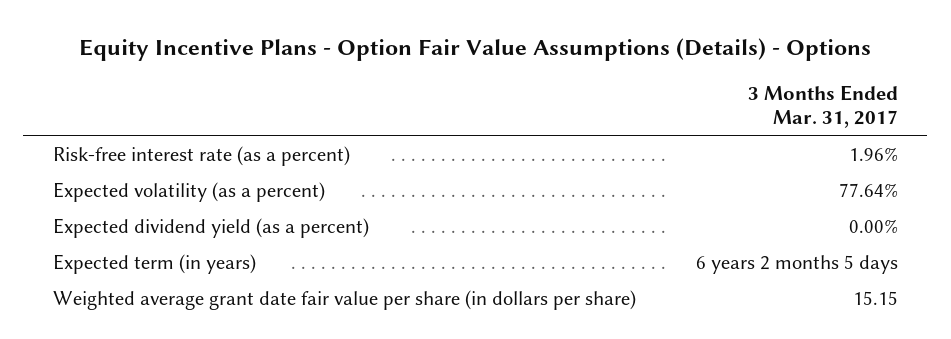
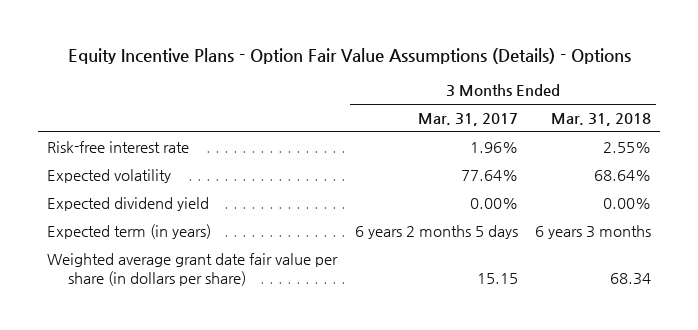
- | 3 Months Ended Mar. 31, 2017
+ | 3 Months Ended Mar. 31, 2017 | 3 Months Ended Mar. 31, 2018
- Risk-free interest rate (as a percent) | 1.96%
- Expected volatility (as a percent) | 77.64%
- Expected dividend yield (as a percent) | 0.00%
+ Risk-free interest rate | 1.96% | 2.55%
+ Expected volatility | 77.64% | 68.64%
+ Expected dividend yield | 0.00% | 0.00%

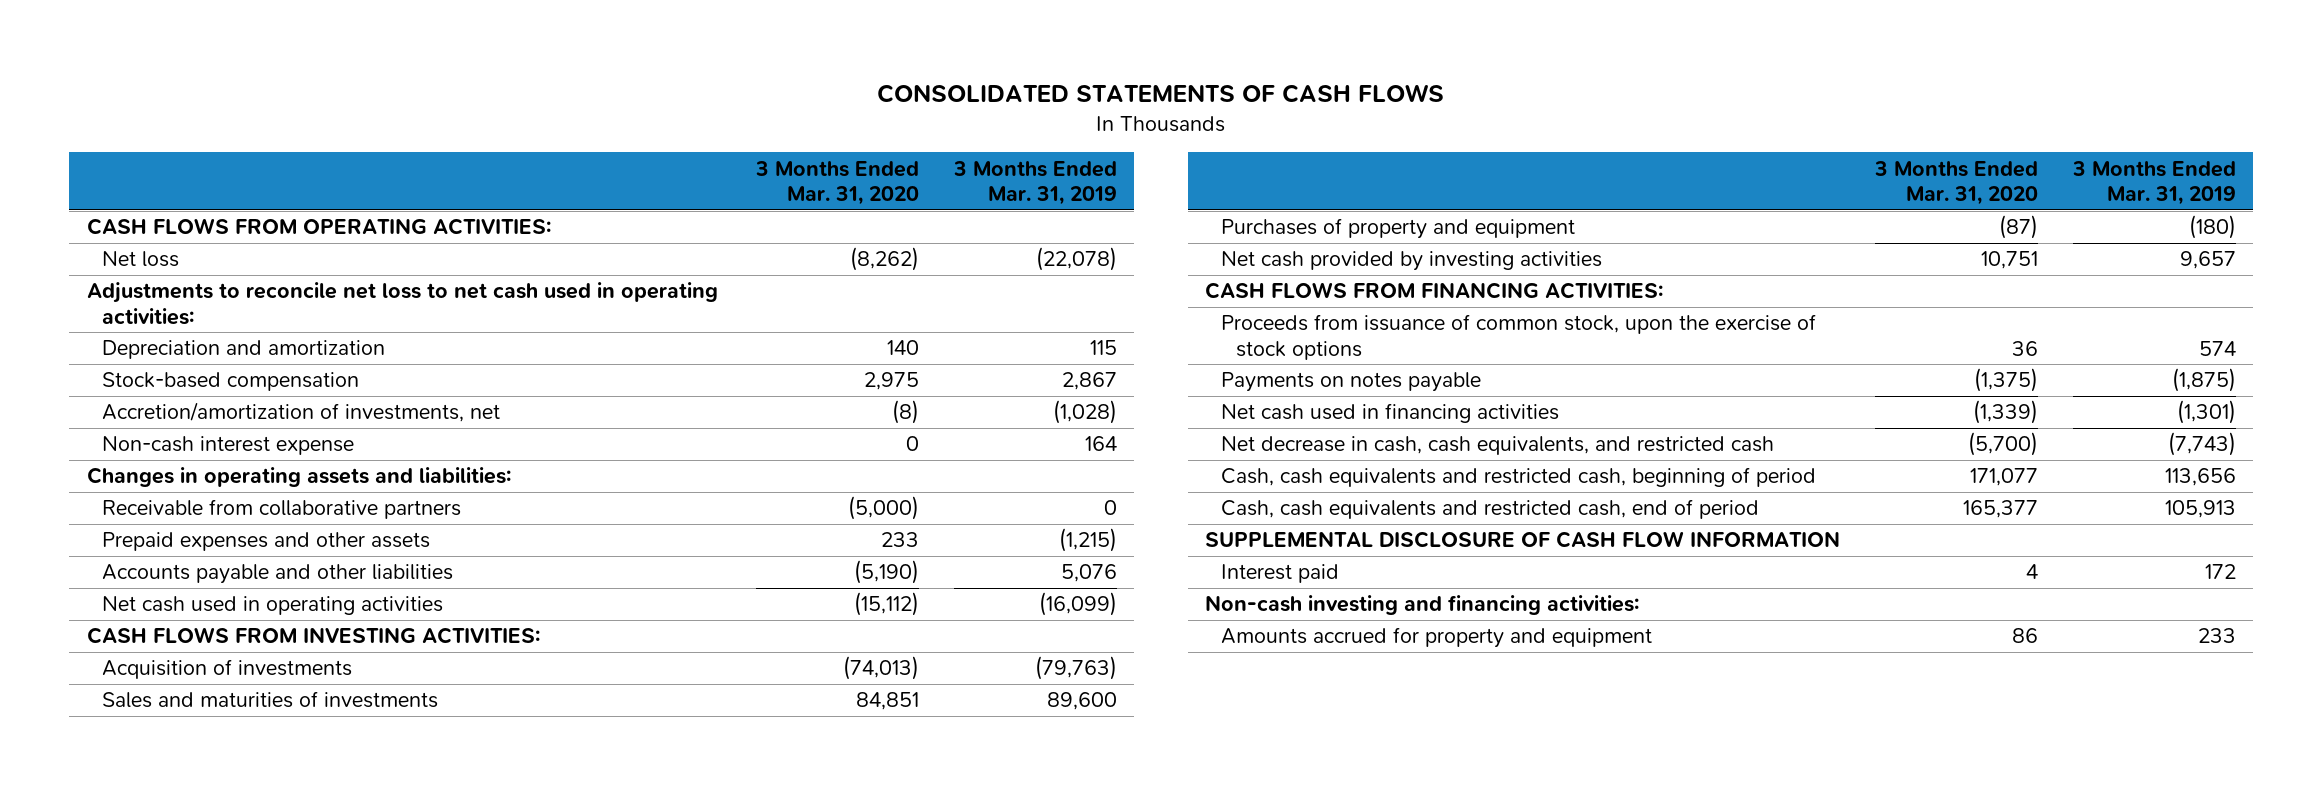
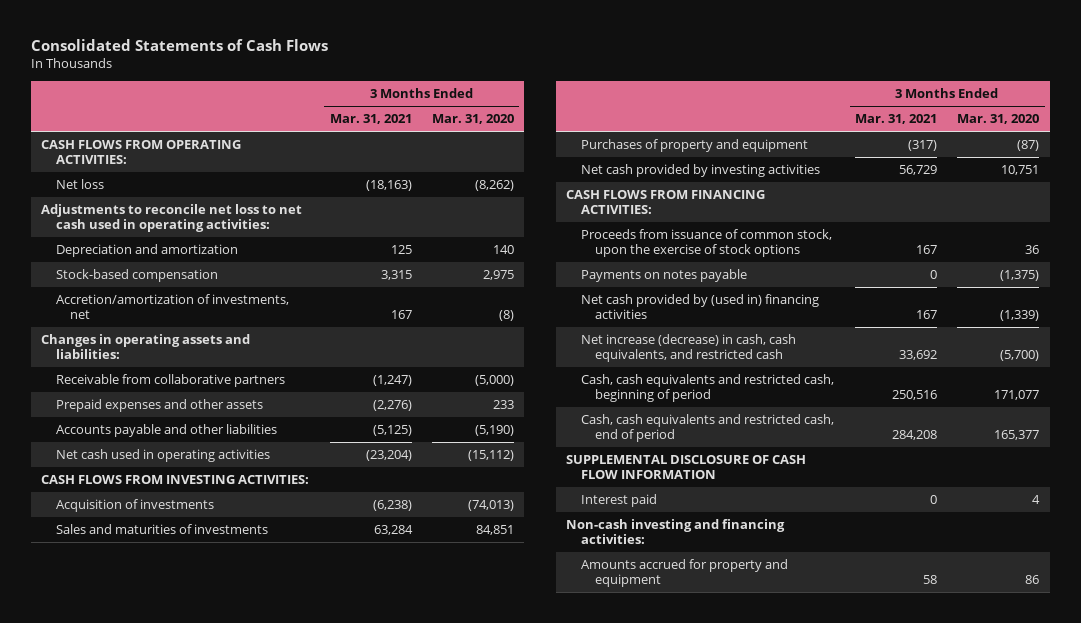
- CONSOLIDATED STATEMENTS OF CASH FLOWS
+ Consolidated Statements of Cash Flows
- | 3 Months Ended Mar. 31, 2020 | 3 Months Ended Mar. 31, 2019
+ | 3 Months Ended Mar. 31, 2021 | 3 Months Ended Mar. 31, 2020
- Non-cash interest expense | 0 | 164
- Net cash used in financing activities | (1,339) | (1,301)
- Net decrease in cash, cash equivalents, and restricted cash | (5,700) | (7,743)
+ Net cash provided by (used in) financing activities | 167 | (1,339)
+ Net increase (decrease) in cash, cash equivalents, and restricted cash | 33,692 | (5,700)

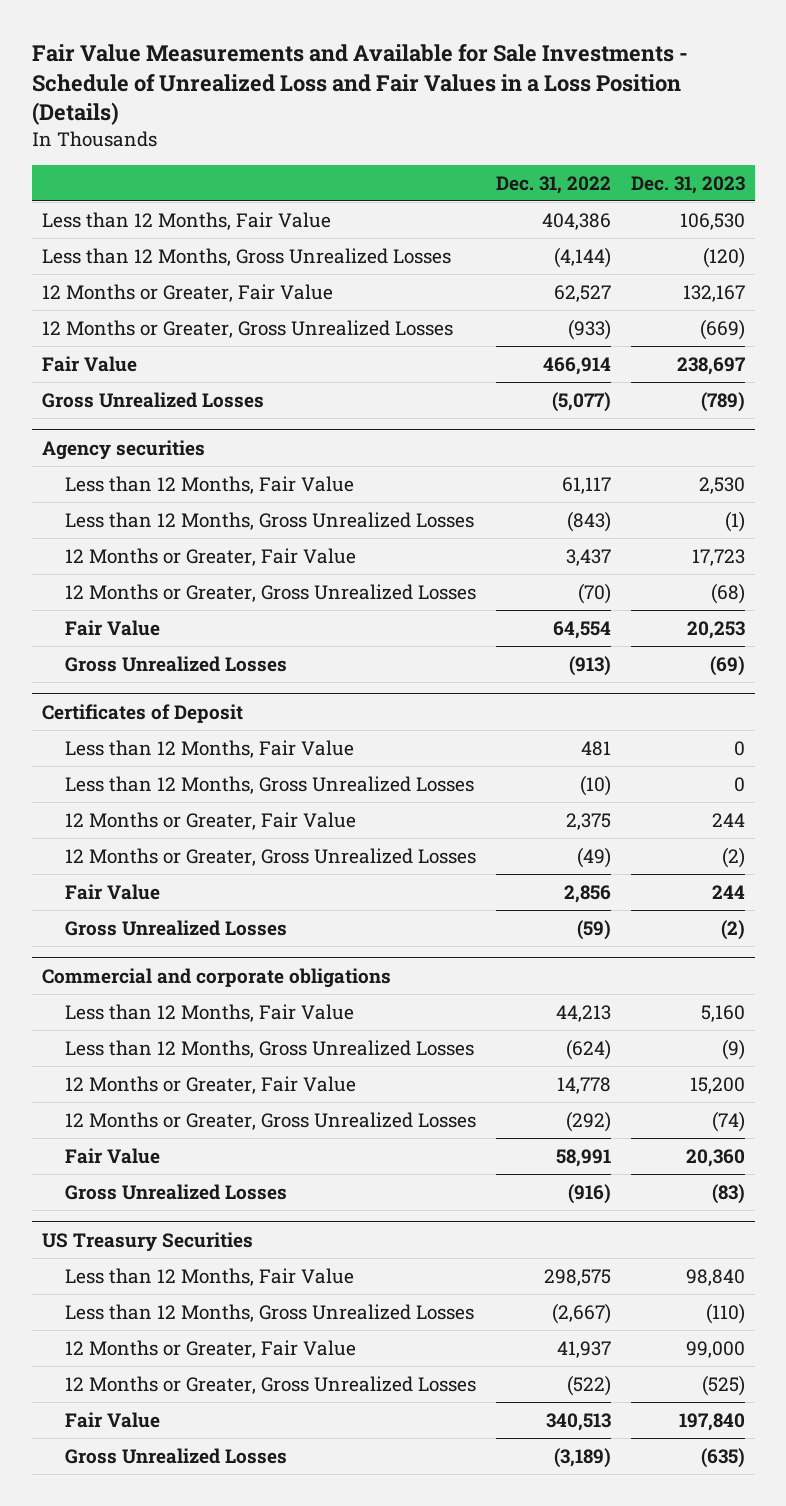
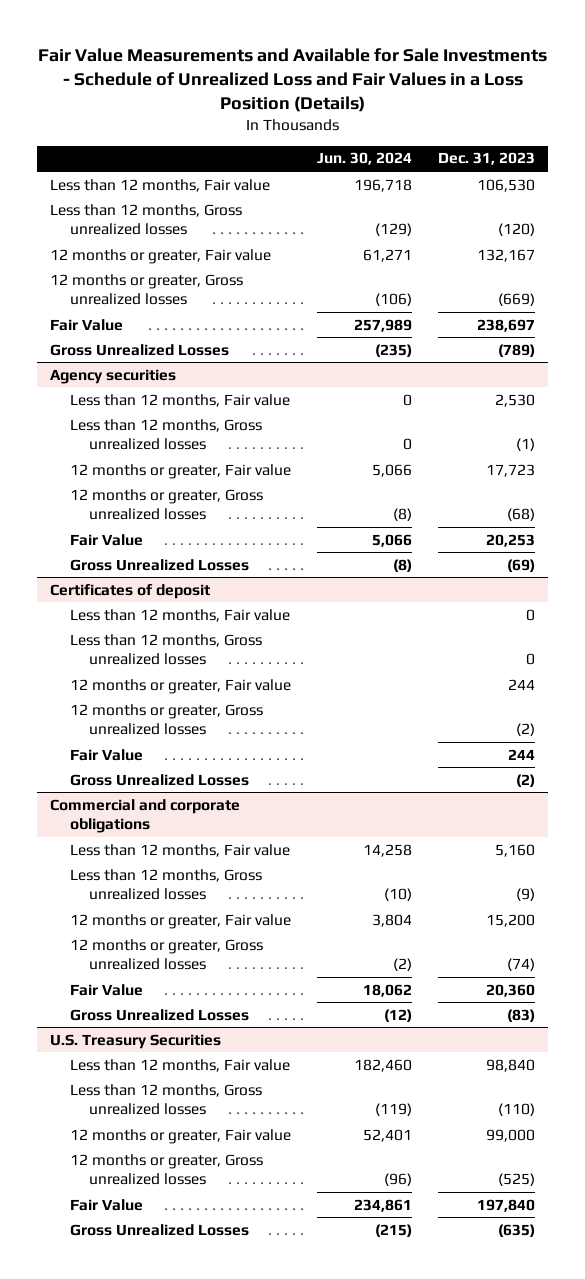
- | Dec. 31, 2022 | Dec. 31, 2023
+ | Jun. 30, 2024 | Dec. 31, 2023
- Less than 12 Months, Fair Value | 404,386 | 106,530
- Less than 12 Months, Gross Unrealized Losses | (4,144) | (120)
- 12 Months or Greater, Fair Value | 62,527 | 132,167
- 12 Months or Greater, Gross Unrealized Losses | (933) | (669)
+ Less than 12 months, Fair value | 196,718 | 106,530
+ Less than 12 months, Gross unrealized losses | (129) | (120)
+ 12 months or greater, Fair value | 61,271 | 132,167
+ 12 months or greater, Gross unrealized losses | (106) | (669)
@ Agency securities
- Less than 12 Months, Fair Value | 61,117 | 2,530
- Less than 12 Months, Gross Unrealized Losses | (843) | (1)
- 12 Months or Greater, Fair Value | 3,437 | 17,723
- 12 Months or Greater, Gross Unrealized Losses | (70) | (68)
+ Less than 12 months, Fair value | 0 | 2,530
+ Less than 12 months, Gross unrealized losses | 0 | (1)
+ 12 months or greater, Fair value | 5,066 | 17,723
+ 12 months or greater, Gross unrealized losses | (8) | (68)
- Certificates of Deposit
- Less than 12 Months, Fair Value | 481 | 0
- Less than 12 Months, Gross Unrealized Losses | (10) | 0
- 12 Months or Greater, Fair Value | 2,375 | 244
- 12 Months or Greater, Gross Unrealized Losses | (49) | (2)
+ Certificates of deposit
+ Less than 12 months, Fair value | | 0
+ Less than 12 months, Gross unrealized losses | | 0
+ 12 months or greater, Fair value | | 244
+ 12 months or greater, Gross unrealized losses | | (2)
@ Commercial and corporate obligations
- Less than 12 Months, Fair Value | 44,213 | 5,160
- Less than 12 Months, Gross Unrealized Losses | (624) | (9)
- 12 Months or Greater, Fair Value | 14,778 | 15,200
- 12 Months or Greater, Gross Unrealized Losses | (292) | (74)
+ Less than 12 months, Fair value | 14,258 | 5,160
+ Less than 12 months, Gross unrealized losses | (10) | (9)
+ 12 months or greater, Fair value | 3,804 | 15,200
+ 12 months or greater, Gross unrealized losses | (2) | (74)
- US Treasury Securities
- Less than 12 Months, Fair Value | 298,575 | 98,840
- Less than 12 Months, Gross Unrealized Losses | (2,667) | (110)
- 12 Months or Greater, Fair Value | 41,937 | 99,000
- 12 Months or Greater, Gross Unrealized Losses | (522) | (525)
+ U.S. Treasury Securities
+ Less than 12 months, Fair value | 182,460 | 98,840
+ Less than 12 months, Gross unrealized losses | (119) | (110)
+ 12 months or greater, Fair value | 52,401 | 99,000
+ 12 months or greater, Gross unrealized losses | (96) | (525)

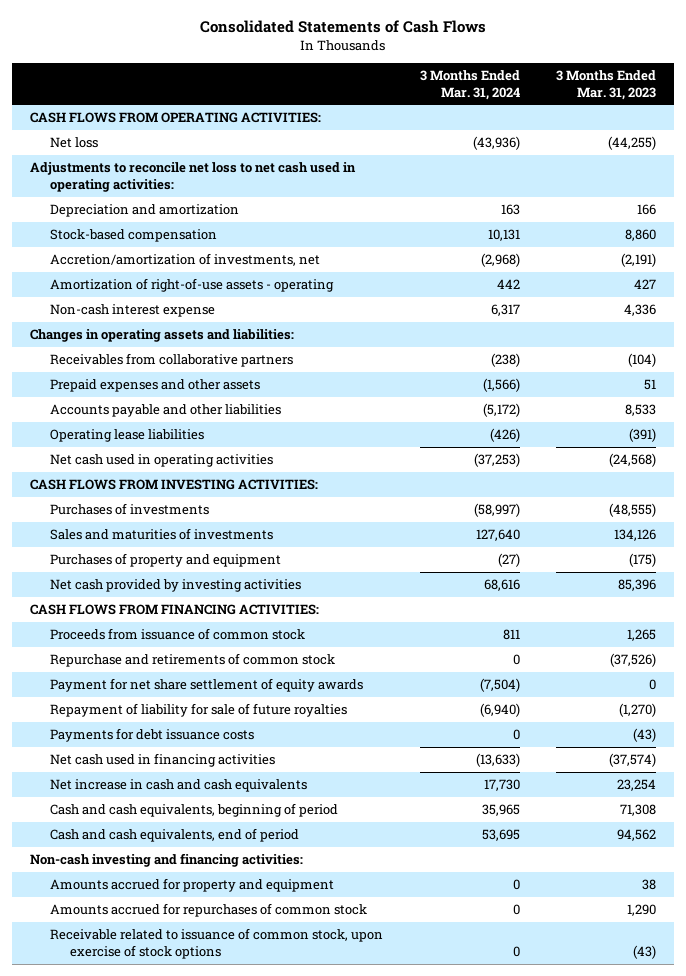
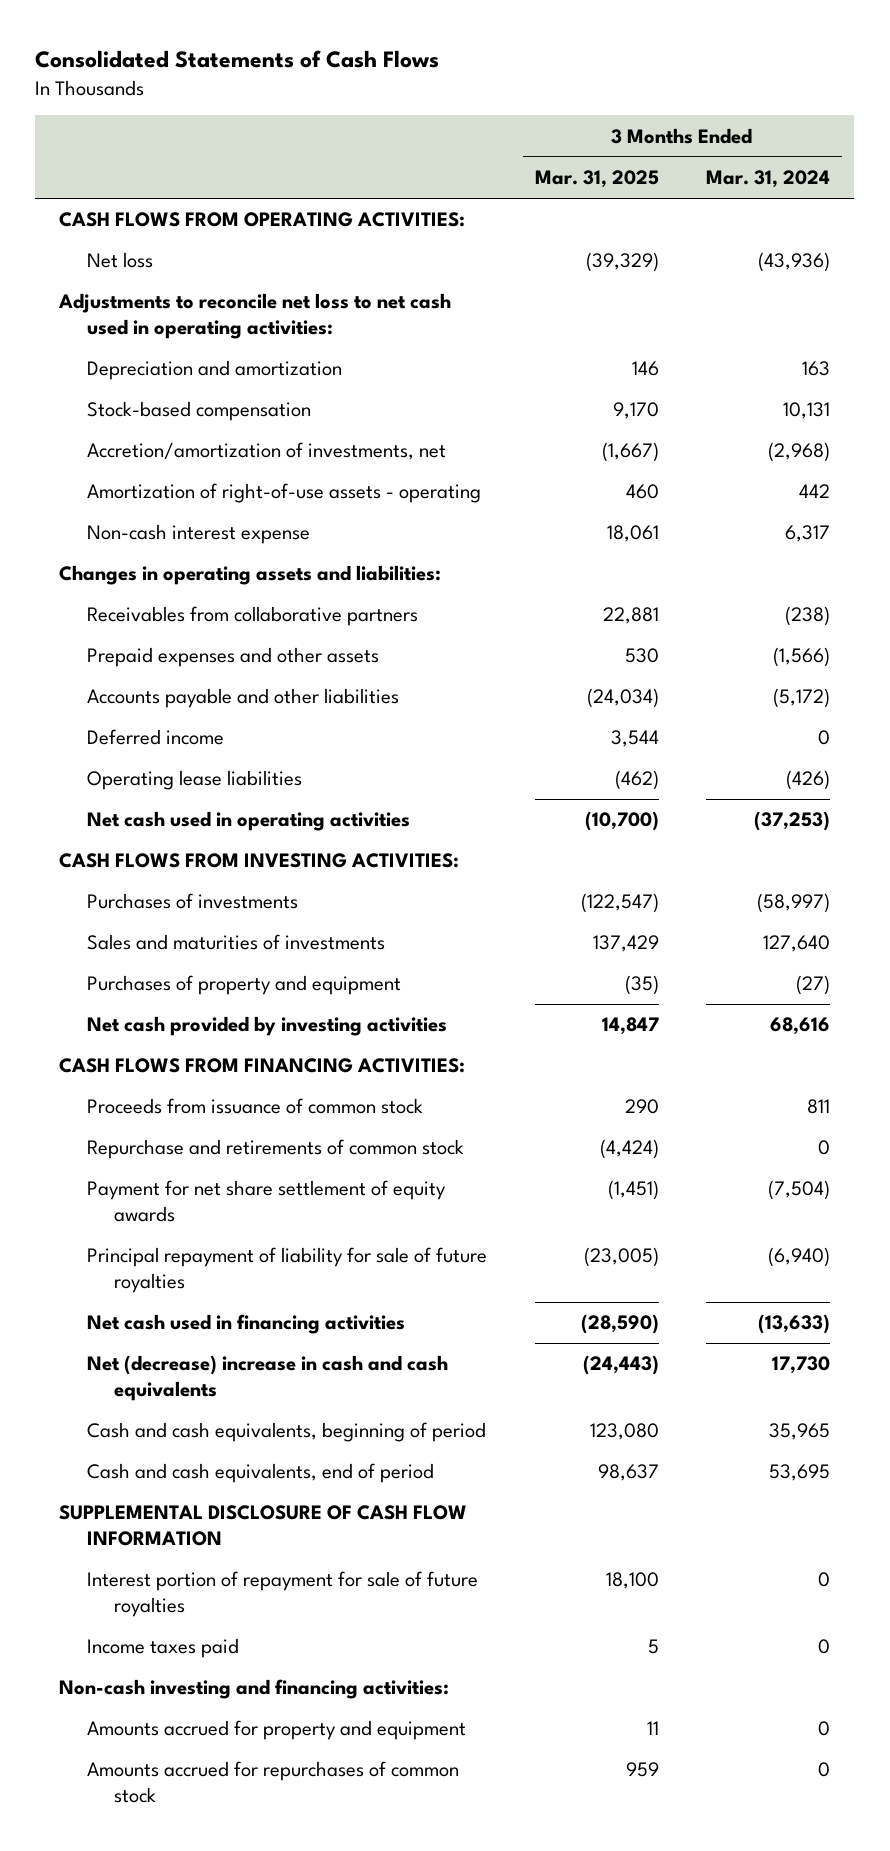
- | 3 Months Ended Mar. 31, 2024 | 3 Months Ended Mar. 31, 2023
+ | 3 Months Ended Mar. 31, 2025 | 3 Months Ended Mar. 31, 2024
+ Deferred income | 3,544 | 0
- Repayment of liability for sale of future royalties | (6,940) | (1,270)
- Payments for debt issuance costs | 0 | (43)
+ Principal repayment of liability for sale of future royalties | (23,005) | (6,940)
- Net increase in cash and cash equivalents | 17,730 | 23,254
+ Net (decrease) increase in cash and cash equivalents | (24,443) | 17,730
+ SUPPLEMENTAL DISCLOSURE OF CASH FLOW INFORMATION
+ Interest portion of repayment for sale of future royalties | 18,100 | 0
+ Income taxes paid | 5 | 0
- Receivable related to issuance of common stock, upon exercise of stock options | 0 | (43)

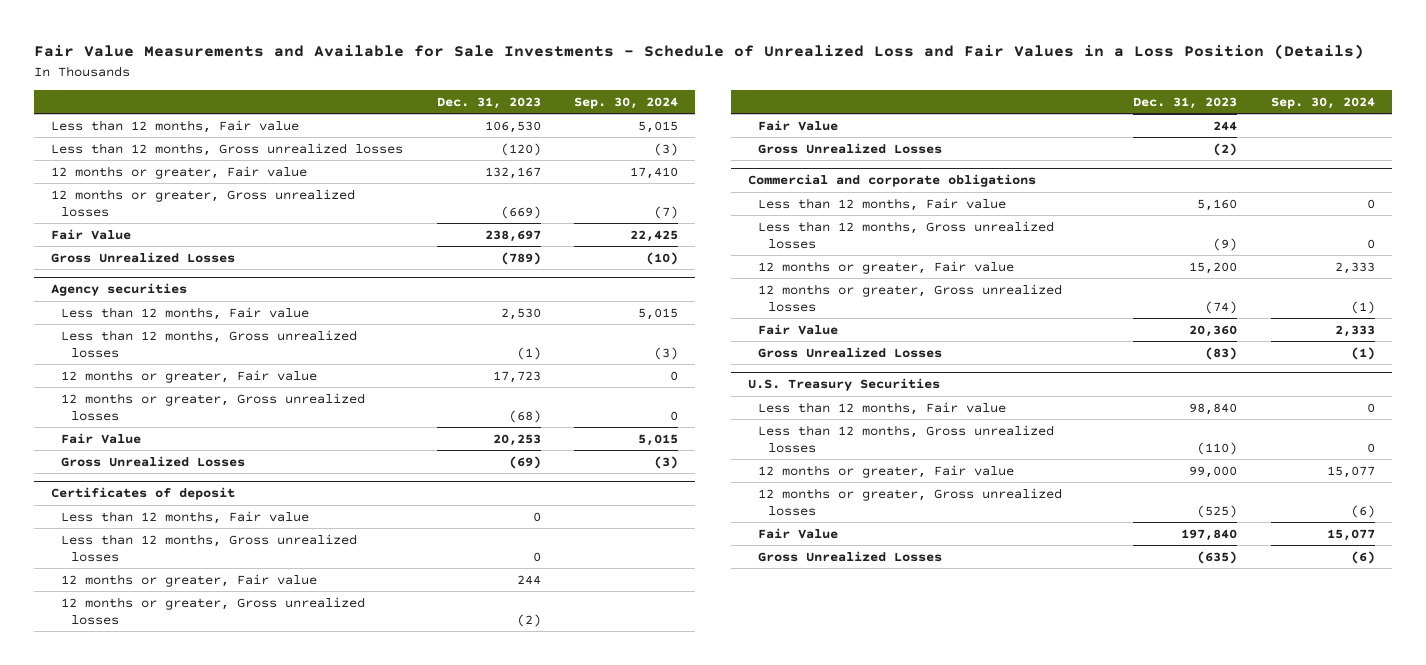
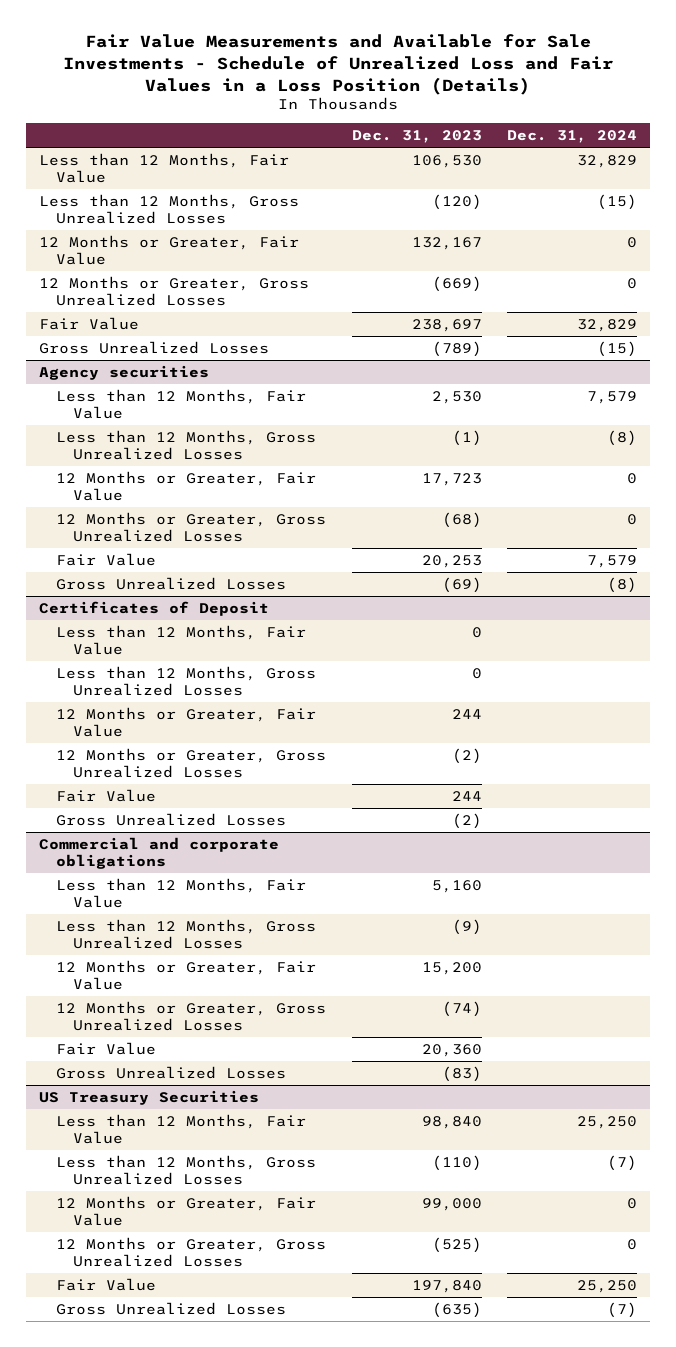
- | Dec. 31, 2023 | Sep. 30, 2024
+ | Dec. 31, 2023 | Dec. 31, 2024
- Less than 12 months, Fair value | 106,530 | 5,015
- Less than 12 months, Gross unrealized losses | (120) | (3)
- 12 months or greater, Fair value | 132,167 | 17,410
- 12 months or greater, Gross unrealized losses | (669) | (7)
+ Less than 12 Months, Fair Value | 106,530 | 32,829
+ Less than 12 Months, Gross Unrealized Losses | (120) | (15)
+ 12 Months or Greater, Fair Value | 132,167 | 0
+ 12 Months or Greater, Gross Unrealized Losses | (669) | 0
@ Agency securities
- Less than 12 months, Fair value | 2,530 | 5,015
- Less than 12 months, Gross unrealized losses | (1) | (3)
- 12 months or greater, Fair value | 17,723 | 0
- 12 months or greater, Gross unrealized losses | (68) | 0
+ Less than 12 Months, Fair Value | 2,530 | 7,579
+ Less than 12 Months, Gross Unrealized Losses | (1) | (8)
+ 12 Months or Greater, Fair Value | 17,723 | 0
+ 12 Months or Greater, Gross Unrealized Losses | (68) | 0
- Certificates of deposit
- Less than 12 months, Fair value | 0 |
- Less than 12 months, Gross unrealized losses | 0 |
- 12 months or greater, Fair value | 244 |
- 12 months or greater, Gross unrealized losses | (2) |
+ Certificates of Deposit
+ Less than 12 Months, Fair Value | 0 |
+ Less than 12 Months, Gross Unrealized Losses | 0 |
+ 12 Months or Greater, Fair Value | 244 |
+ 12 Months or Greater, Gross Unrealized Losses | (2) |
@ Commercial and corporate obligations
- Less than 12 months, Fair value | 5,160 | 0
- Less than 12 months, Gross unrealized losses | (9) | 0
- 12 months or greater, Fair value | 15,200 | 2,333
- 12 months or greater, Gross unrealized losses | (74) | (1)
+ Less than 12 Months, Fair Value | 5,160 |
+ Less than 12 Months, Gross Unrealized Losses | (9) |
+ 12 Months or Greater, Fair Value | 15,200 |
+ 12 Months or Greater, Gross Unrealized Losses | (74) |
- U.S. Treasury Securities
- Less than 12 months, Fair value | 98,840 | 0
- Less than 12 months, Gross unrealized losses | (110) | 0
- 12 months or greater, Fair value | 99,000 | 15,077
- 12 months or greater, Gross unrealized losses | (525) | (6)
+ US Treasury Securities
+ Less than 12 Months, Fair Value | 98,840 | 25,250
+ Less than 12 Months, Gross Unrealized Losses | (110) | (7)
+ 12 Months or Greater, Fair Value | 99,000 | 0
+ 12 Months or Greater, Gross Unrealized Losses | (525) | 0

